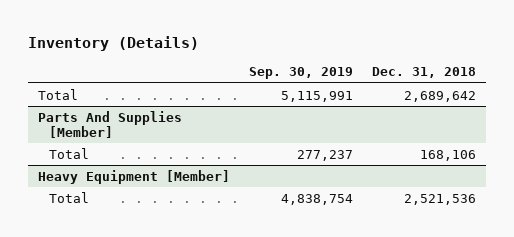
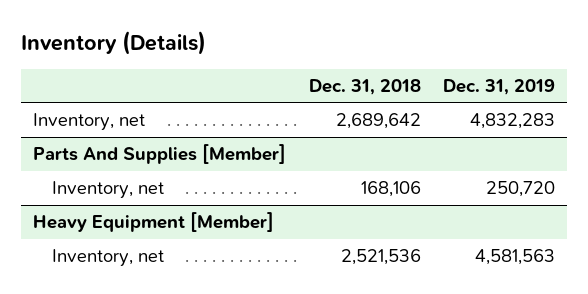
- | Sep. 30, 2019 | Dec. 31, 2018
+ | Dec. 31, 2018 | Dec. 31, 2019
- Total | 5,115,991 | 2,689,642
+ Inventory, net | 2,689,642 | 4,832,283
@ Parts And Supplies [Member]
- Total | 277,237 | 168,106
+ Inventory, net | 168,106 | 250,720
@ Heavy Equipment [Member]
- Total | 4,838,754 | 2,521,536
+ Inventory, net | 2,521,536 | 4,581,563

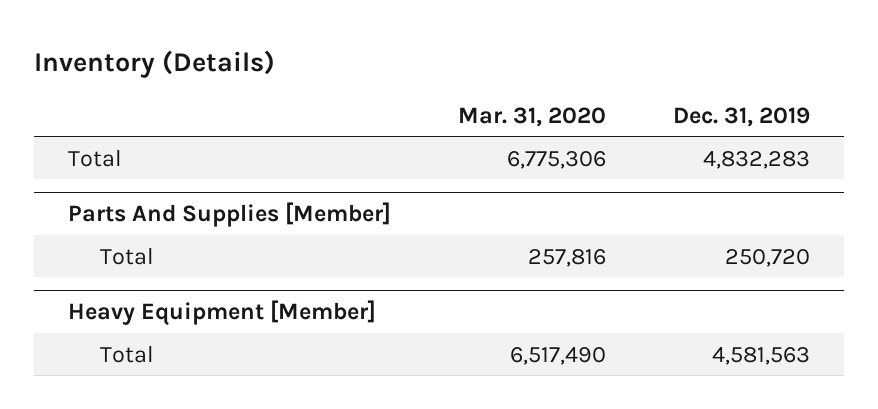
- | Dec. 31, 2018 | Dec. 31, 2019
+ | Mar. 31, 2020 | Dec. 31, 2019
- Inventory, net | 2,689,642 | 4,832,283
+ Total | 6,775,306 | 4,832,283
@ Parts And Supplies [Member]
- Inventory, net | 168,106 | 250,720
+ Total | 257,816 | 250,720
@ Heavy Equipment [Member]
- Inventory, net | 2,521,536 | 4,581,563
+ Total | 6,517,490 | 4,581,563

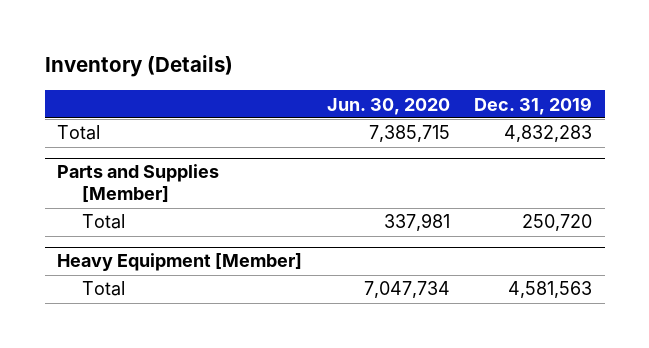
- | Mar. 31, 2020 | Dec. 31, 2019
+ | Jun. 30, 2020 | Dec. 31, 2019
- Parts And Supplies [Member]
+ Parts and Supplies [Member]

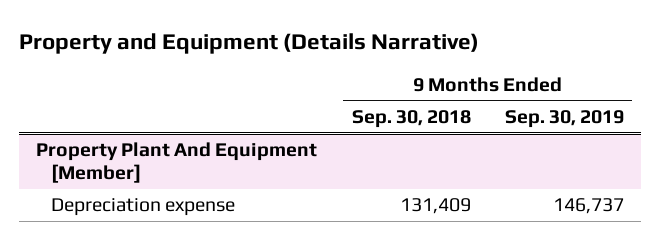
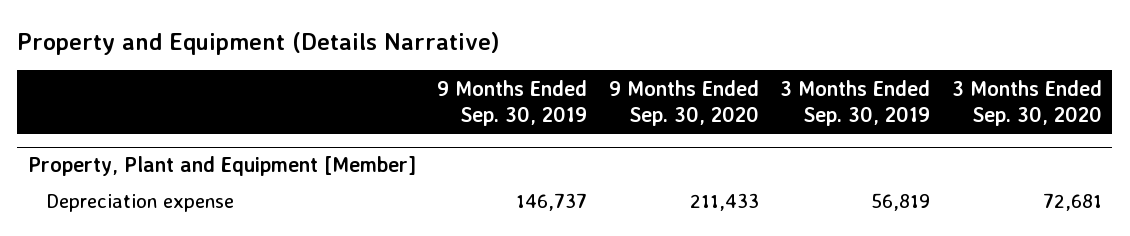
- | 9 Months Ended Sep. 30, 2018 | 9 Months Ended Sep. 30, 2019
+ | 9 Months Ended Sep. 30, 2019 | 9 Months Ended Sep. 30, 2020 | 3 Months Ended Sep. 30, 2019 | 3 Months Ended Sep. 30, 2020
- Property Plant And Equipment [Member]
+ Property, Plant and Equipment [Member]

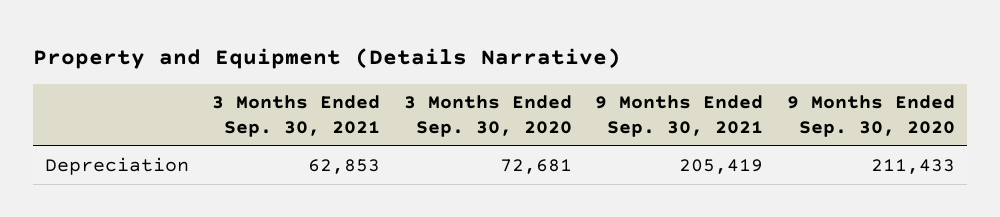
- | 9 Months Ended Sep. 30, 2019 | 9 Months Ended Sep. 30, 2020 | 3 Months Ended Sep. 30, 2019 | 3 Months Ended Sep. 30, 2020
+ | 3 Months Ended Sep. 30, 2021 | 3 Months Ended Sep. 30, 2020 | 9 Months Ended Sep. 30, 2021 | 9 Months Ended Sep. 30, 2020
- Property, Plant and Equipment [Member]
- Depreciation expense | 146,737 | 211,433 | 56,819 | 72,681
+ Depreciation | 62,853 | 72,681 | 205,419 | 211,433

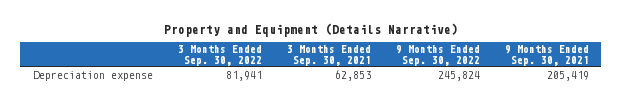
- | 3 Months Ended Sep. 30, 2021 | 3 Months Ended Sep. 30, 2020 | 9 Months Ended Sep. 30, 2021 | 9 Months Ended Sep. 30, 2020
+ | 3 Months Ended Sep. 30, 2022 | 3 Months Ended Sep. 30, 2021 | 9 Months Ended Sep. 30, 2022 | 9 Months Ended Sep. 30, 2021
- Depreciation | 62,853 | 72,681 | 205,419 | 211,433
+ Depreciation expense | 81,941 | 62,853 | 245,824 | 205,419

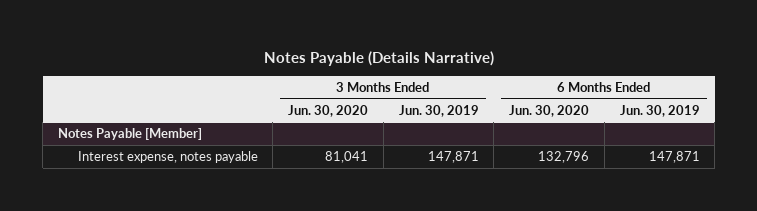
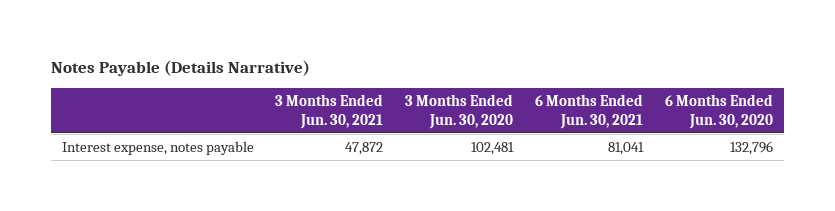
- | 3 Months Ended Jun. 30, 2020 | 3 Months Ended Jun. 30, 2019 | 6 Months Ended Jun. 30, 2020 | 6 Months Ended Jun. 30, 2019
+ | 3 Months Ended Jun. 30, 2021 | 3 Months Ended Jun. 30, 2020 | 6 Months Ended Jun. 30, 2021 | 6 Months Ended Jun. 30, 2020
- Notes Payable [Member]
- Interest expense, notes payable | 81,041 | 147,871 | 132,796 | 147,871
+ Interest expense, notes payable | 47,872 | 102,481 | 81,041 | 132,796

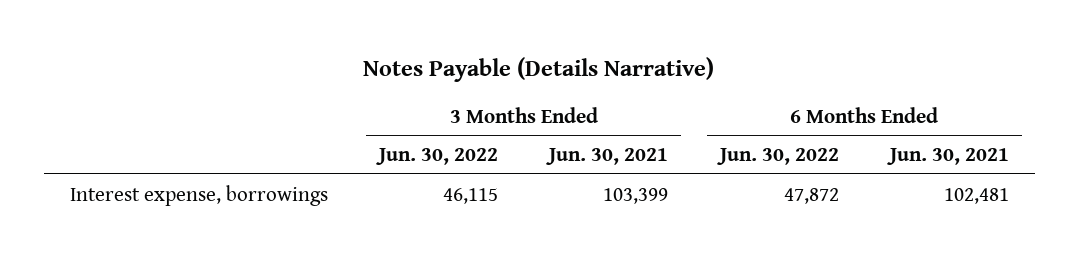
- | 3 Months Ended Jun. 30, 2021 | 3 Months Ended Jun. 30, 2020 | 6 Months Ended Jun. 30, 2021 | 6 Months Ended Jun. 30, 2020
+ | 3 Months Ended Jun. 30, 2022 | 3 Months Ended Jun. 30, 2021 | 6 Months Ended Jun. 30, 2022 | 6 Months Ended Jun. 30, 2021
- Interest expense, notes payable | 47,872 | 102,481 | 81,041 | 132,796
+ Interest expense, borrowings | 46,115 | 103,399 | 47,872 | 102,481

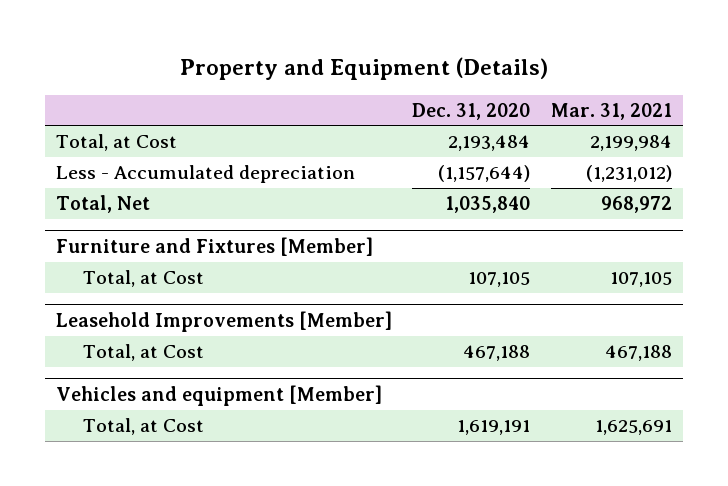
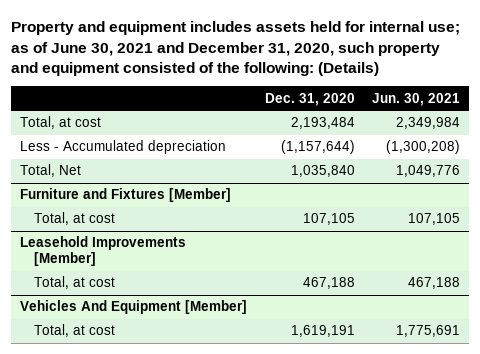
- Property and Equipment (Details)
+ Property and equipment includes assets held for internal use; as of June 30, 2021 and December 31, 2020, such property and equipment consisted of the following: (Details)
- | Dec. 31, 2020 | Mar. 31, 2021
+ | Dec. 31, 2020 | Jun. 30, 2021
- Total, at Cost | 2,193,484 | 2,199,984
+ Total, at cost | 2,193,484 | 2,349,984
@ Furniture and Fixtures [Member]
- Total, at Cost | 107,105 | 107,105
+ Total, at cost | 107,105 | 107,105
@ Leasehold Improvements [Member]
- Total, at Cost | 467,188 | 467,188
- Vehicles and equipment [Member]
- Total, at Cost | 1,619,191 | 1,625,691
@ Leasehold Improvements [Member]
+ Total, at cost | 467,188 | 467,188
+ Vehicles And Equipment [Member]
+ Total, at cost | 1,619,191 | 1,775,691

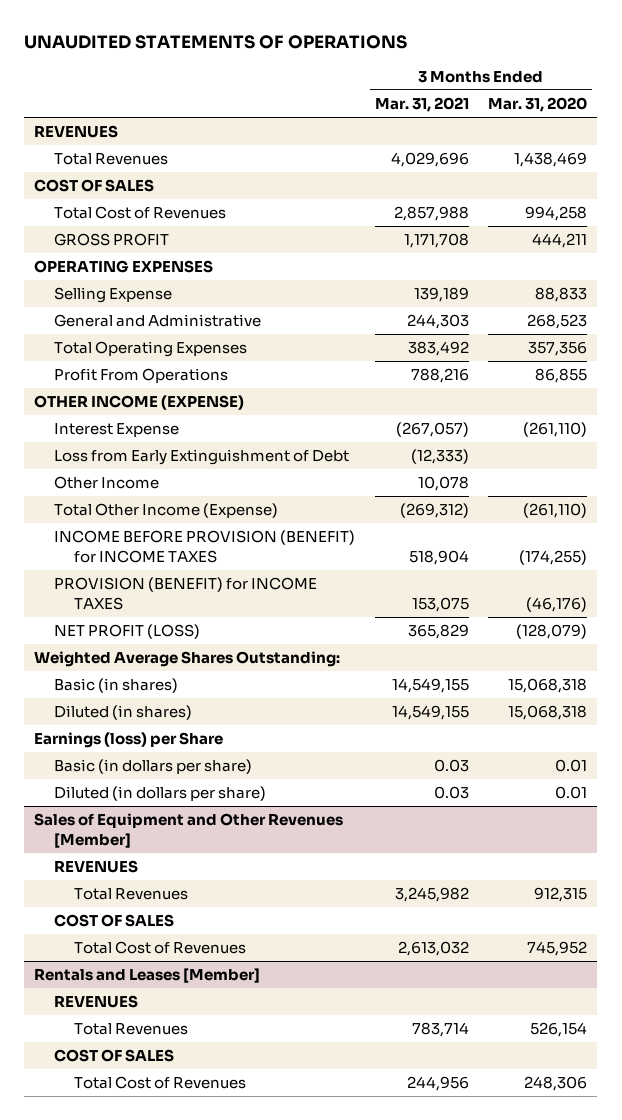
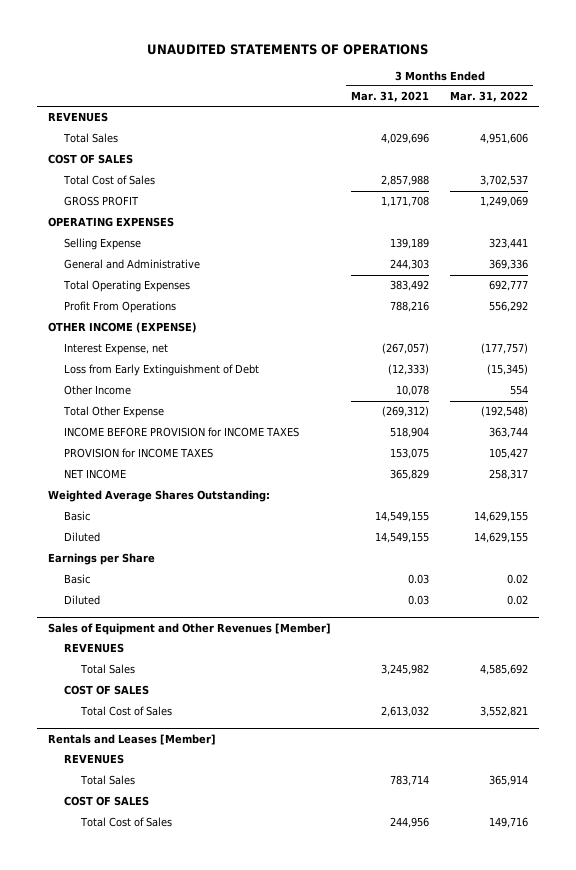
- | 3 Months Ended Mar. 31, 2021 | 3 Months Ended Mar. 31, 2020
+ | 3 Months Ended Mar. 31, 2021 | 3 Months Ended Mar. 31, 2022
- Total Revenues | 4,029,696 | 1,438,469
+ Total Sales | 4,029,696 | 4,951,606
- Total Cost of Revenues | 2,857,988 | 994,258
+ Total Cost of Sales | 2,857,988 | 3,702,537
- Interest Expense | (267,057) | (261,110)
+ Interest Expense, net | (267,057) | (177,757)
- Total Other Income (Expense) | (269,312) | (261,110)
- INCOME BEFORE PROVISION (BENEFIT) for INCOME TAXES | 518,904 | (174,255)
- PROVISION (BENEFIT) for INCOME TAXES | 153,075 | (46,176)
- NET PROFIT (LOSS) | 365,829 | (128,079)
+ Total Other Expense | (269,312) | (192,548)
+ INCOME BEFORE PROVISION for INCOME TAXES | 518,904 | 363,744
+ PROVISION for INCOME TAXES | 153,075 | 105,427
+ NET INCOME | 365,829 | 258,317
- Basic (in shares) | 14,549,155 | 15,068,318
- Diluted (in shares) | 14,549,155 | 15,068,318
- Earnings (loss) per Share
- Basic (in dollars per share) | 0.03 | 0.01
- Diluted (in dollars per share) | 0.03 | 0.01
+ Basic | 14,549,155 | 14,629,155
+ Diluted | 14,549,155 | 14,629,155
+ Earnings per Share
+ Basic | 0.03 | 0.02
+ Diluted | 0.03 | 0.02
@ Sales of Equipment and Other Revenues [Member]
- Total Revenues | 3,245,982 | 912,315
+ Total Sales | 3,245,982 | 4,585,692
- Total Cost of Revenues | 2,613,032 | 745,952
+ Total Cost of Sales | 2,613,032 | 3,552,821
@ Rentals and Leases [Member]
- Total Revenues | 783,714 | 526,154
+ Total Sales | 783,714 | 365,914
- Total Cost of Revenues | 244,956 | 248,306
+ Total Cost of Sales | 244,956 | 149,716

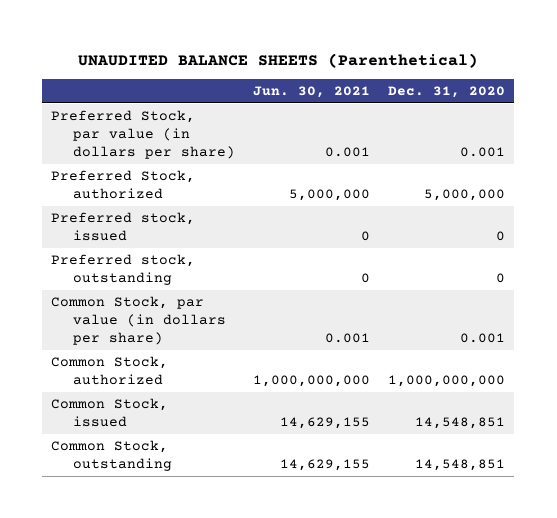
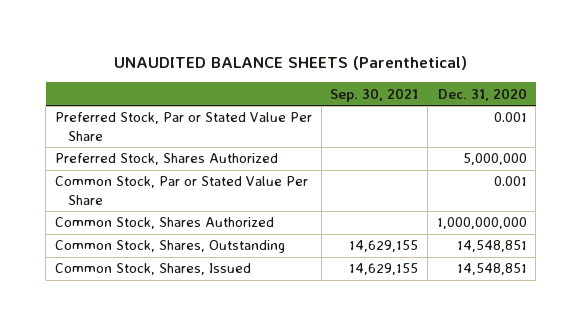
- | Jun. 30, 2021 | Dec. 31, 2020
+ | Sep. 30, 2021 | Dec. 31, 2020
- Preferred Stock, par value (in dollars per share) | 0.001 | 0.001
- Preferred Stock, authorized | 5,000,000 | 5,000,000
- Preferred stock, issued | 0 | 0
- Preferred stock, outstanding | 0 | 0
- Common Stock, par value (in dollars per share) | 0.001 | 0.001
- Common Stock, authorized | 1,000,000,000 | 1,000,000,000
- Common Stock, issued | 14,629,155 | 14,548,851
- Common Stock, outstanding | 14,629,155 | 14,548,851
+ Preferred Stock, Par or Stated Value Per Share | | 0.001
+ Preferred Stock, Shares Authorized | | 5,000,000
+ Common Stock, Par or Stated Value Per Share | | 0.001
+ Common Stock, Shares Authorized | | 1,000,000,000
+ Common Stock, Shares, Outstanding | 14,629,155 | 14,548,851
+ Common Stock, Shares, Issued | 14,629,155 | 14,548,851

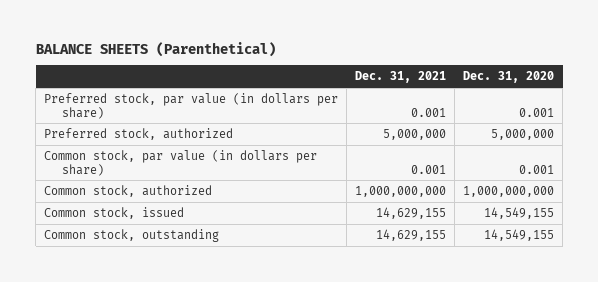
- UNAUDITED BALANCE SHEETS (Parenthetical)
+ BALANCE SHEETS (Parenthetical)
- | Sep. 30, 2021 | Dec. 31, 2020
+ | Dec. 31, 2021 | Dec. 31, 2020
- Preferred Stock, Par or Stated Value Per Share | | 0.001
- Preferred Stock, Shares Authorized | | 5,000,000
- Common Stock, Par or Stated Value Per Share | | 0.001
- Common Stock, Shares Authorized | | 1,000,000,000
- Common Stock, Shares, Outstanding | 14,629,155 | 14,548,851
- Common Stock, Shares, Issued | 14,629,155 | 14,548,851
+ Preferred stock, par value (in dollars per share) | 0.001 | 0.001
+ Preferred stock, authorized | 5,000,000 | 5,000,000
+ Common stock, par value (in dollars per share) | 0.001 | 0.001
+ Common stock, authorized | 1,000,000,000 | 1,000,000,000
+ Common stock, issued | 14,629,155 | 14,549,155
+ Common stock, outstanding | 14,629,155 | 14,549,155

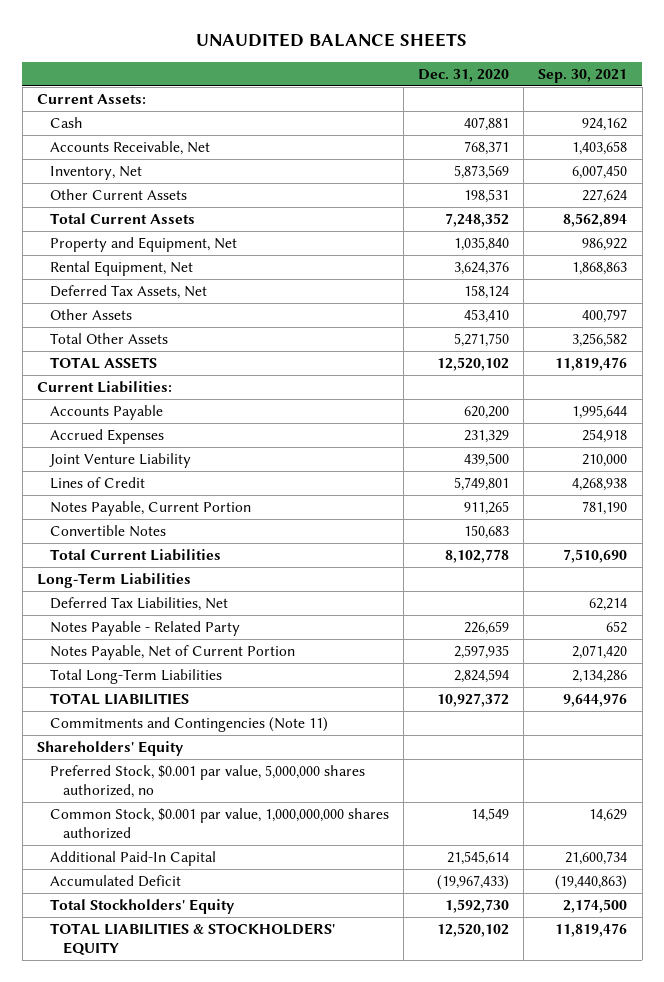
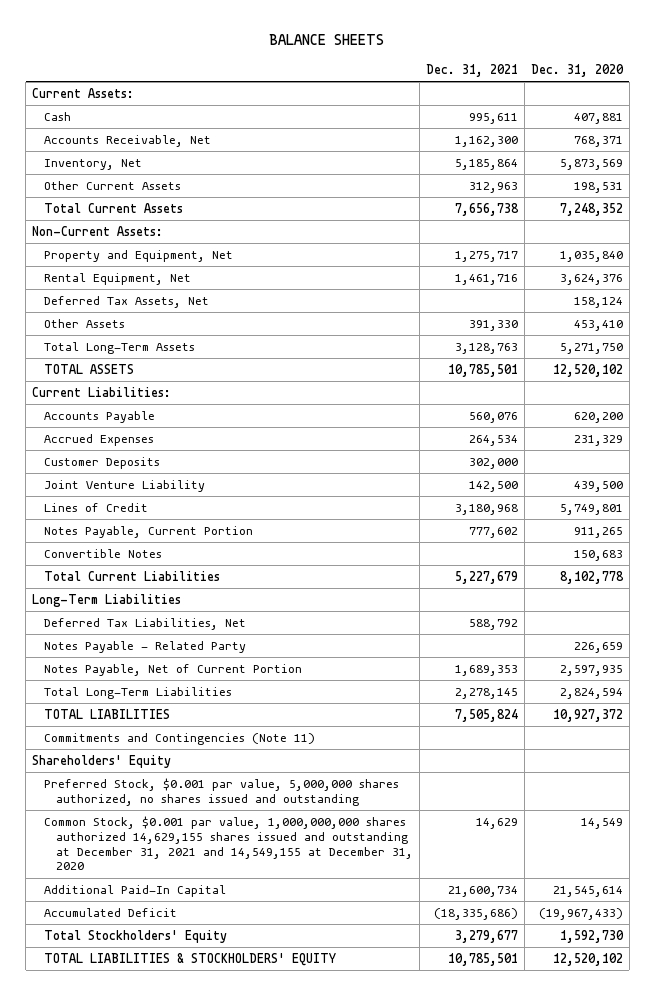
- UNAUDITED BALANCE SHEETS
+ BALANCE SHEETS
- | Dec. 31, 2020 | Sep. 30, 2021
+ | Dec. 31, 2021 | Dec. 31, 2020
+ Non-Current Assets:
- Total Other Assets | 5,271,750 | 3,256,582
+ Total Long-Term Assets | 3,128,763 | 5,271,750
+ Customer Deposits | 302,000 |
- Preferred Stock, $0.001 par value, 5,000,000 shares authorized, no
- Common Stock, $0.001 par value, 1,000,000,000 shares authorized | 14,549 | 14,629
+ Preferred Stock, $0.001 par value, 5,000,000 shares authorized, no shares issued and outstanding
+ Common Stock, $0.001 par value, 1,000,000,000 shares authorized 14,629,155 shares issued and outstanding at December 31, 2021 and 14,549,155 at December 31, 2020 | 14,629 | 14,549

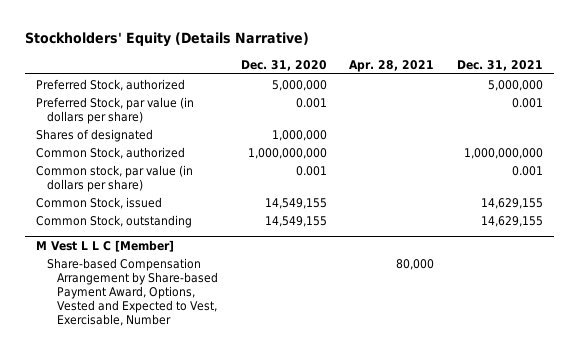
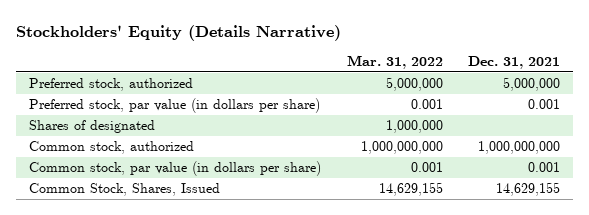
- | Dec. 31, 2020 | Apr. 28, 2021 | Dec. 31, 2021
+ | Mar. 31, 2022 | Dec. 31, 2021
- Preferred Stock, authorized | 5,000,000 | | 5,000,000
- Preferred Stock, par value (in dollars per share) | 0.001 | | 0.001
+ Preferred stock, authorized | 5,000,000 | 5,000,000
+ Preferred stock, par value (in dollars per share) | 0.001 | 0.001
- Common Stock, authorized | 1,000,000,000 | | 1,000,000,000
+ Common stock, authorized | 1,000,000,000 | 1,000,000,000
- Common Stock, issued | 14,549,155 | | 14,629,155
- Common Stock, outstanding | 14,549,155 | | 14,629,155
- M Vest L L C [Member]
- Share-based Compensation Arrangement by Share-based Payment Award, Options, Vested and Expected to Vest, Exercisable, Number | | 80,000 |
+ Common Stock, Shares, Issued | 14,629,155 | 14,629,155

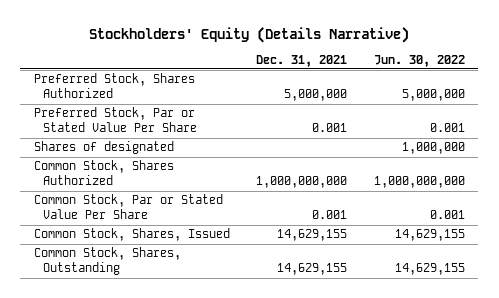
- | Mar. 31, 2022 | Dec. 31, 2021
+ | Dec. 31, 2021 | Jun. 30, 2022
- Preferred stock, authorized | 5,000,000 | 5,000,000
- Preferred stock, par value (in dollars per share) | 0.001 | 0.001
+ Preferred Stock, Shares Authorized | 5,000,000 | 5,000,000
+ Preferred Stock, Par or Stated Value Per Share | 0.001 | 0.001
- Common stock, authorized | 1,000,000,000 | 1,000,000,000
- Common stock, par value (in dollars per share) | 0.001 | 0.001
+ Common Stock, Shares Authorized | 1,000,000,000 | 1,000,000,000
+ Common Stock, Par or Stated Value Per Share | 0.001 | 0.001
+ Common Stock, Shares, Outstanding | 14,629,155 | 14,629,155

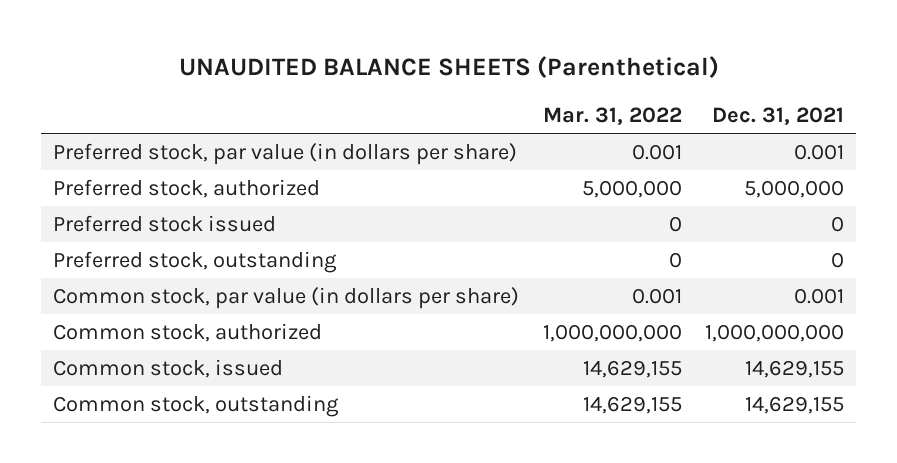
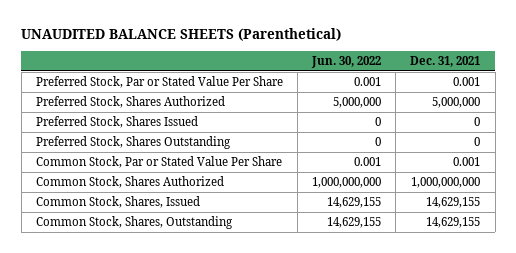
- | Mar. 31, 2022 | Dec. 31, 2021
+ | Jun. 30, 2022 | Dec. 31, 2021
- Preferred stock, par value (in dollars per share) | 0.001 | 0.001
- Preferred stock, authorized | 5,000,000 | 5,000,000
- Preferred stock issued | 0 | 0
- Preferred stock, outstanding | 0 | 0
- Common stock, par value (in dollars per share) | 0.001 | 0.001
- Common stock, authorized | 1,000,000,000 | 1,000,000,000
- Common stock, issued | 14,629,155 | 14,629,155
- Common stock, outstanding | 14,629,155 | 14,629,155
+ Preferred Stock, Par or Stated Value Per Share | 0.001 | 0.001
+ Preferred Stock, Shares Authorized | 5,000,000 | 5,000,000
+ Preferred Stock, Shares Issued | 0 | 0
+ Preferred Stock, Shares Outstanding | 0 | 0
+ Common Stock, Par or Stated Value Per Share | 0.001 | 0.001
+ Common Stock, Shares Authorized | 1,000,000,000 | 1,000,000,000
+ Common Stock, Shares, Issued | 14,629,155 | 14,629,155
+ Common Stock, Shares, Outstanding | 14,629,155 | 14,629,155

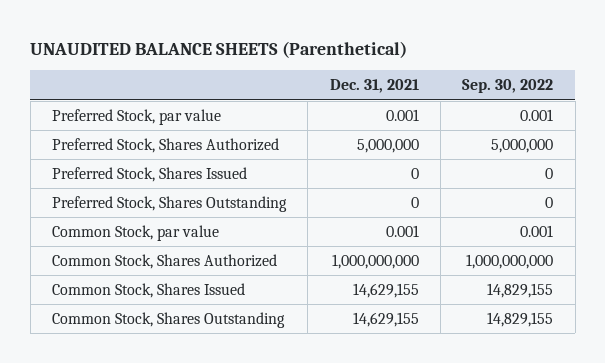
- | Jun. 30, 2022 | Dec. 31, 2021
+ | Dec. 31, 2021 | Sep. 30, 2022
- Preferred Stock, Par or Stated Value Per Share | 0.001 | 0.001
+ Preferred Stock, par value | 0.001 | 0.001
- Common Stock, Par or Stated Value Per Share | 0.001 | 0.001
+ Common Stock, par value | 0.001 | 0.001
- Common Stock, Shares, Issued | 14,629,155 | 14,629,155
- Common Stock, Shares, Outstanding | 14,629,155 | 14,629,155
+ Common Stock, Shares Issued | 14,629,155 | 14,829,155
+ Common Stock, Shares Outstanding | 14,629,155 | 14,829,155

